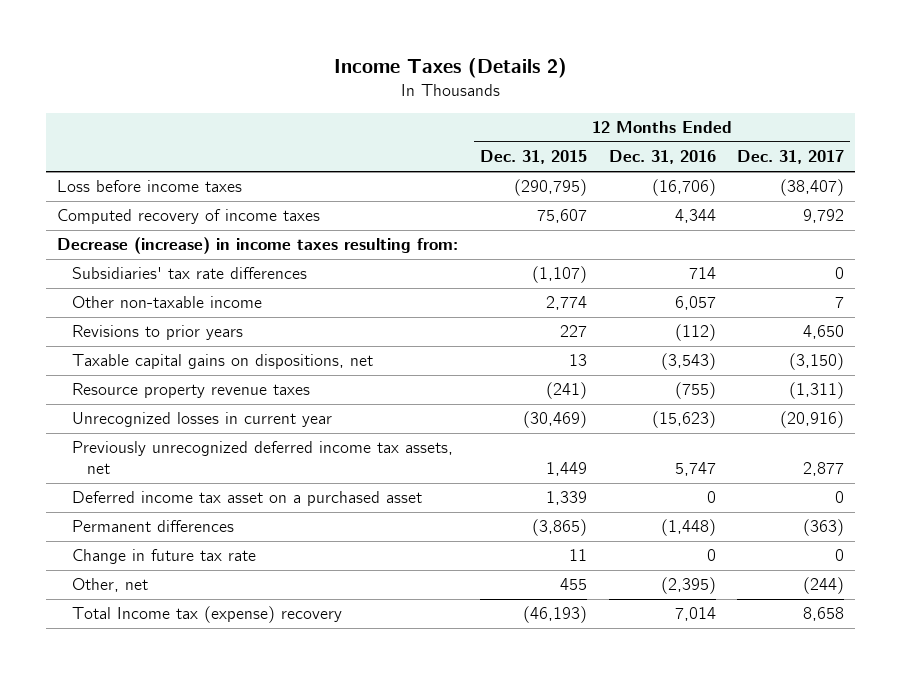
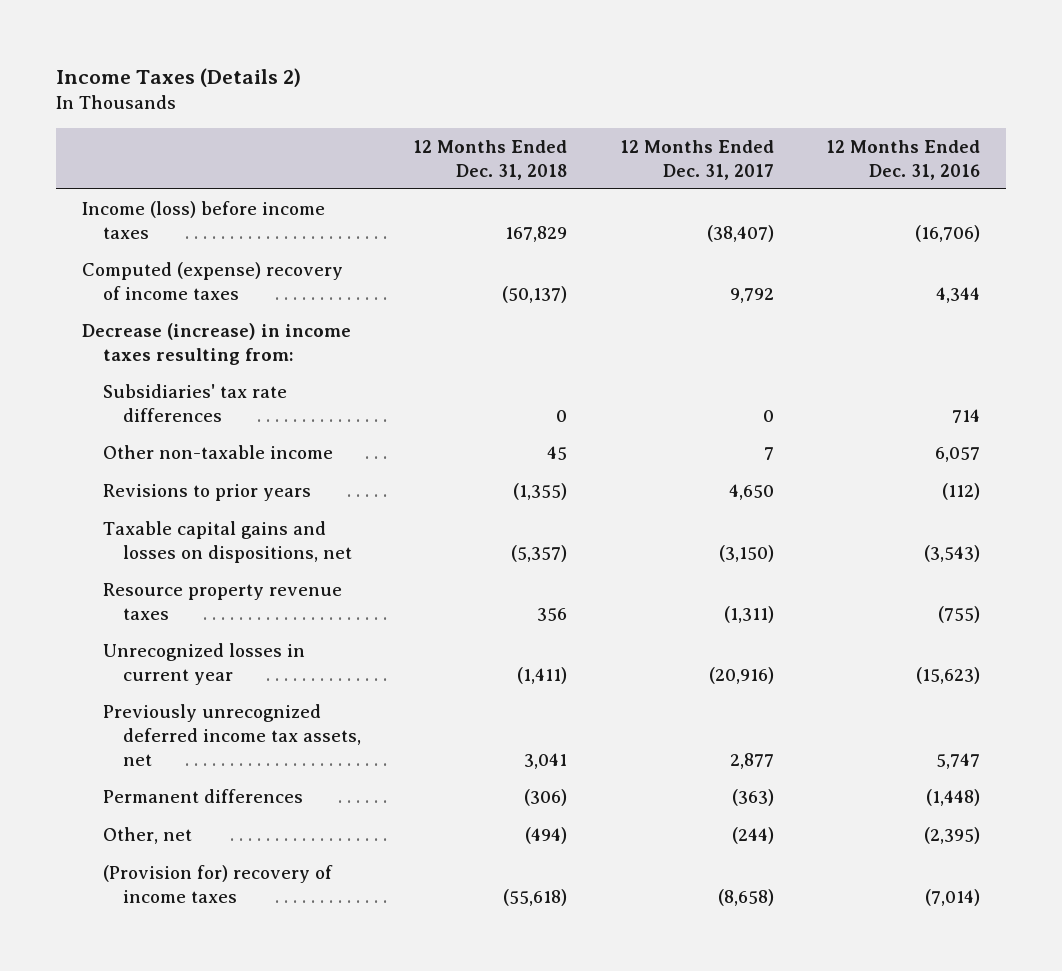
- | 12 Months Ended Dec. 31, 2015 | 12 Months Ended Dec. 31, 2016 | 12 Months Ended Dec. 31, 2017
+ | 12 Months Ended Dec. 31, 2018 | 12 Months Ended Dec. 31, 2017 | 12 Months Ended Dec. 31, 2016
- Loss before income taxes | (290,795) | (16,706) | (38,407)
- Computed recovery of income taxes | 75,607 | 4,344 | 9,792
+ Income (loss) before income taxes | 167,829 | (38,407) | (16,706)
+ Computed (expense) recovery of income taxes | (50,137) | 9,792 | 4,344
- Taxable capital gains on dispositions, net | 13 | (3,543) | (3,150)
+ Taxable capital gains and losses on dispositions, net | (5,357) | (3,150) | (3,543)
- Deferred income tax asset on a purchased asset | 1,339 | 0 | 0
- Change in future tax rate | 11 | 0 | 0
- Total Income tax (expense) recovery | (46,193) | 7,014 | 8,658
+ (Provision for) recovery of income taxes | (55,618) | (8,658) | (7,014)

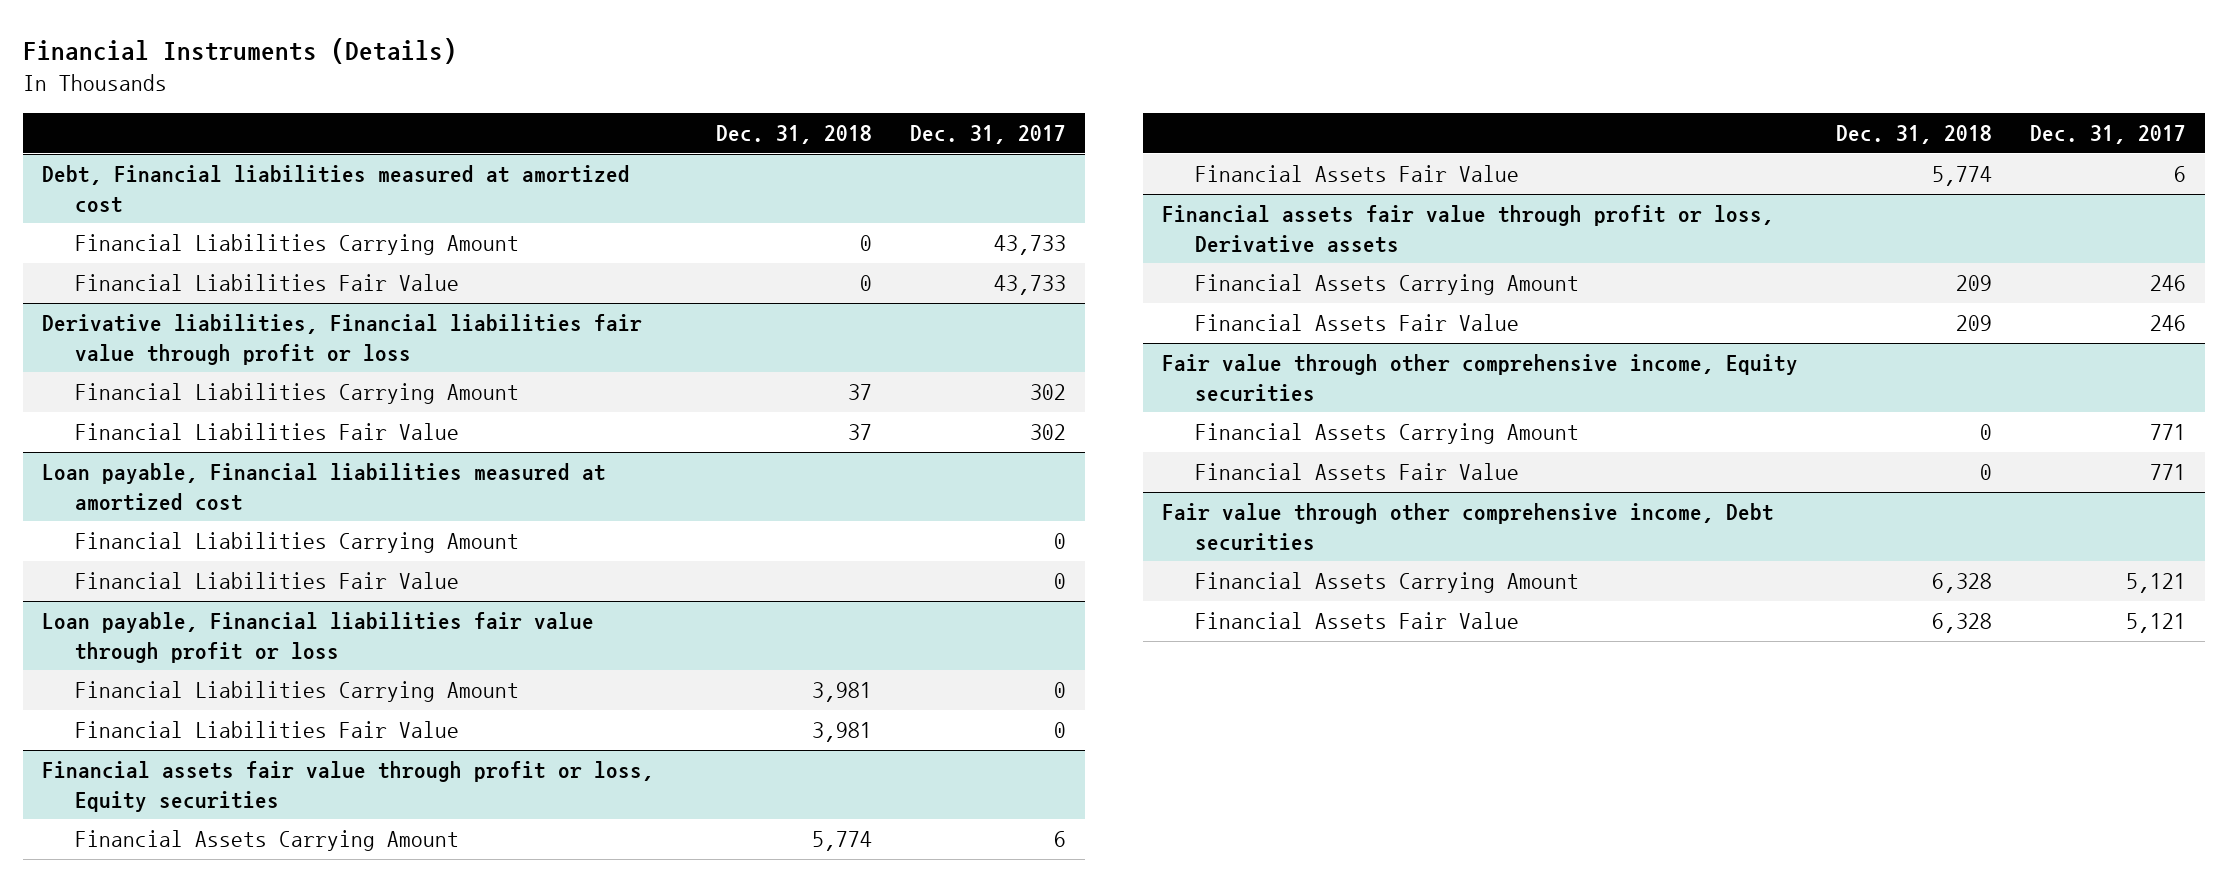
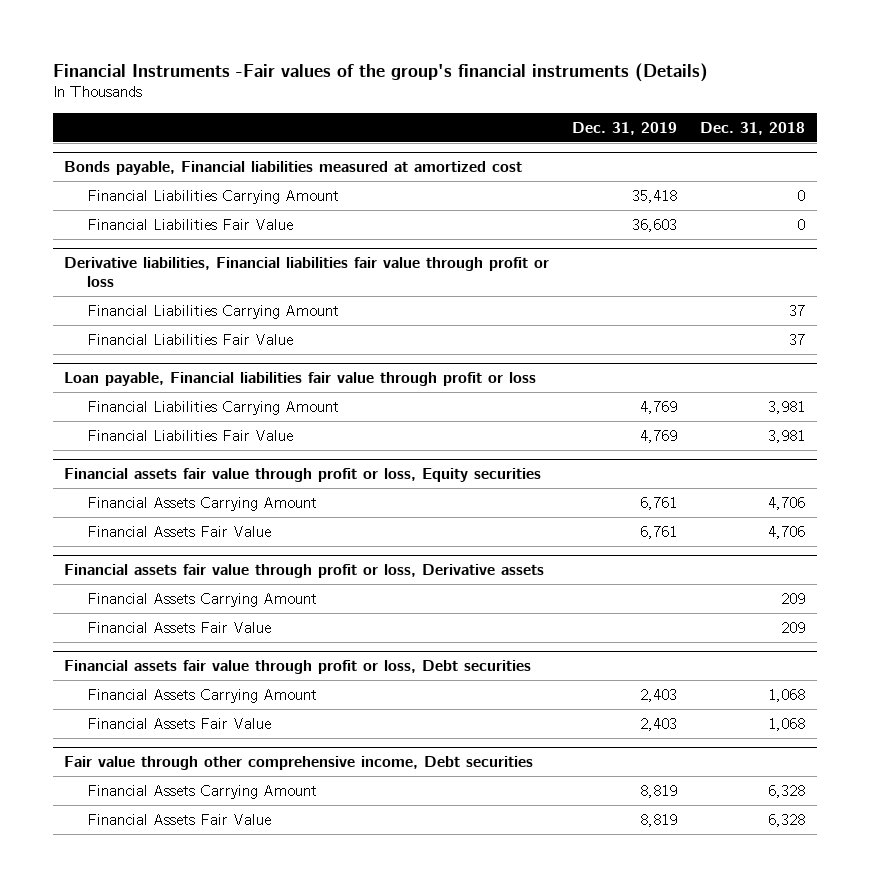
- Financial Instruments (Details)
+ Financial Instruments -Fair values of the group's financial instruments (Details)
- | Dec. 31, 2018 | Dec. 31, 2017
+ | Dec. 31, 2019 | Dec. 31, 2018
- Debt, Financial liabilities measured at amortized cost
+ Bonds payable, Financial liabilities measured at amortized cost
- Loan payable, Financial liabilities measured at amortized cost
- Financial Liabilities Carrying Amount | | 0
- Financial Liabilities Fair Value | | 0
@ Financial assets fair value through profit or loss, Equity securities
- Financial Assets Carrying Amount | 5,774 | 6
- Financial Assets Fair Value | 5,774 | 6
+ Financial Assets Carrying Amount | 6,761 | 4,706
+ Financial Assets Fair Value | 6,761 | 4,706
- Fair value through other comprehensive income, Equity securities
- Financial Assets Carrying Amount | 0 | 771
- Financial Assets Fair Value | 0 | 771
+ Financial assets fair value through profit or loss, Debt securities
+ Financial Assets Carrying Amount | 2,403 | 1,068
+ Financial Assets Fair Value | 2,403 | 1,068

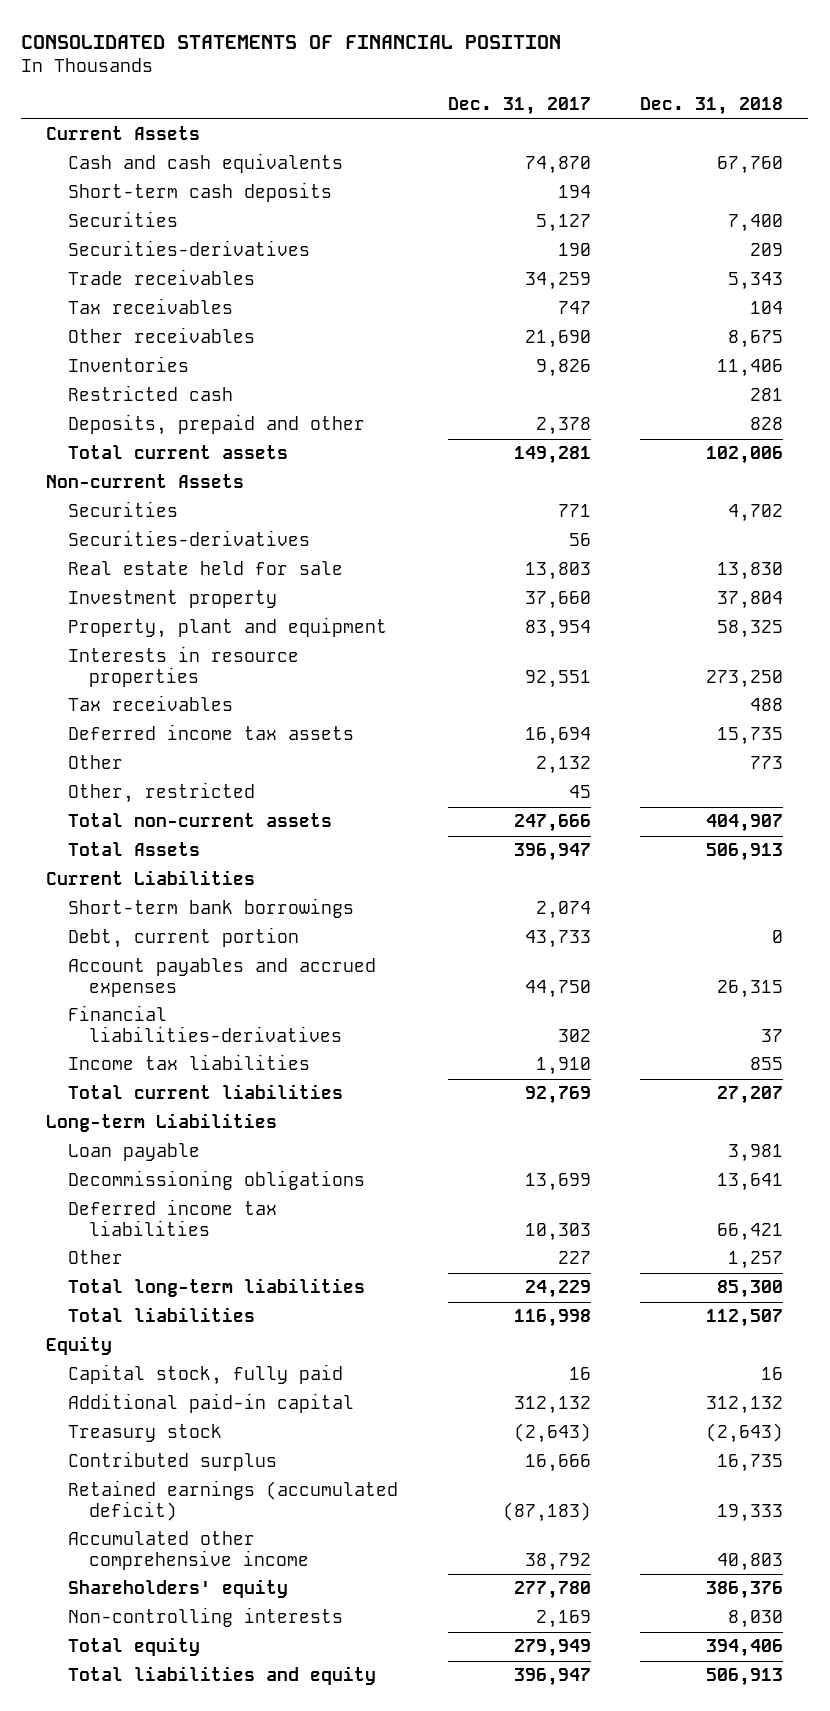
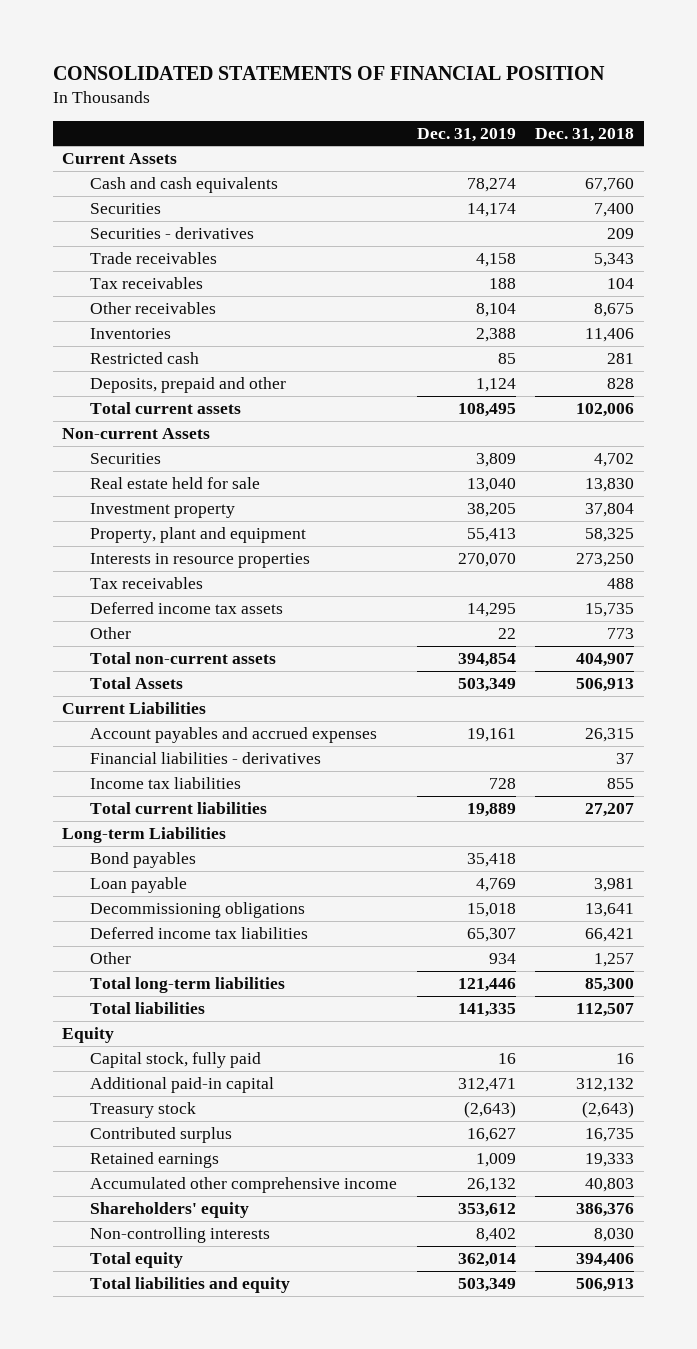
- | Dec. 31, 2017 | Dec. 31, 2018
+ | Dec. 31, 2019 | Dec. 31, 2018
- Short-term cash deposits | 194 |
- Securities-derivatives | 190 | 209
+ Securities - derivatives | | 209
- Securities-derivatives | 56 |
- Other, restricted | 45 |
- Short-term bank borrowings | 2,074 |
- Debt, current portion | 43,733 | 0
- Financial liabilities-derivatives | 302 | 37
+ Financial liabilities - derivatives | | 37
+ Bond payables | 35,418 |
- Retained earnings (accumulated deficit) | (87,183) | 19,333
+ Retained earnings | 1,009 | 19,333

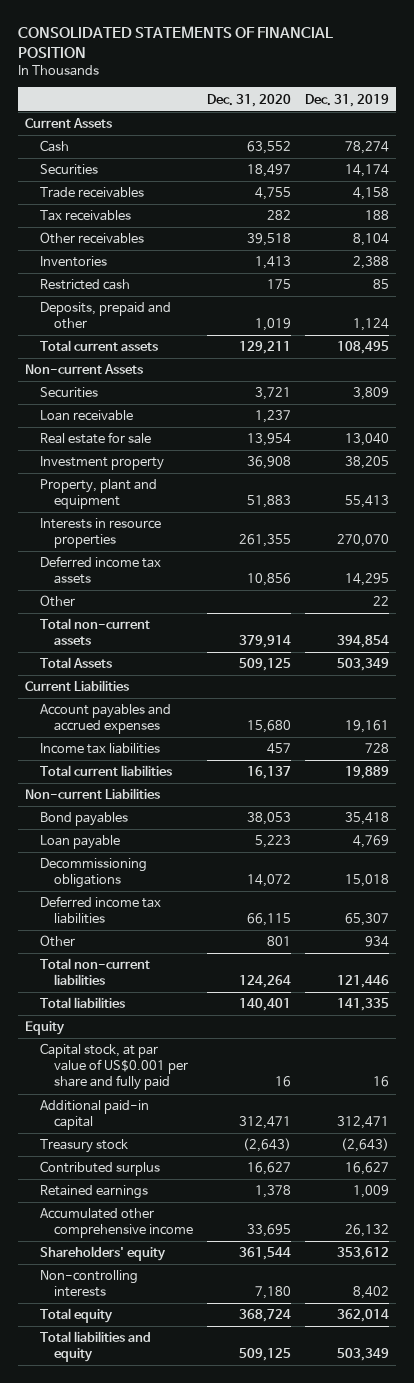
- | Dec. 31, 2019 | Dec. 31, 2018
+ | Dec. 31, 2020 | Dec. 31, 2019
- Cash and cash equivalents | 78,274 | 67,760
+ Cash | 63,552 | 78,274
- Securities - derivatives | | 209
- Real estate held for sale | 13,040 | 13,830
+ Loan receivable | 1,237 |
+ Real estate for sale | 13,954 | 13,040
- Tax receivables | | 488
- Financial liabilities - derivatives | | 37
- Long-term Liabilities
+ Non-current Liabilities
- Total long-term liabilities | 121,446 | 85,300
+ Total non-current liabilities | 124,264 | 121,446
- Capital stock, fully paid | 16 | 16
+ Capital stock, at par value of US$0.001 per share and fully paid | 16 | 16

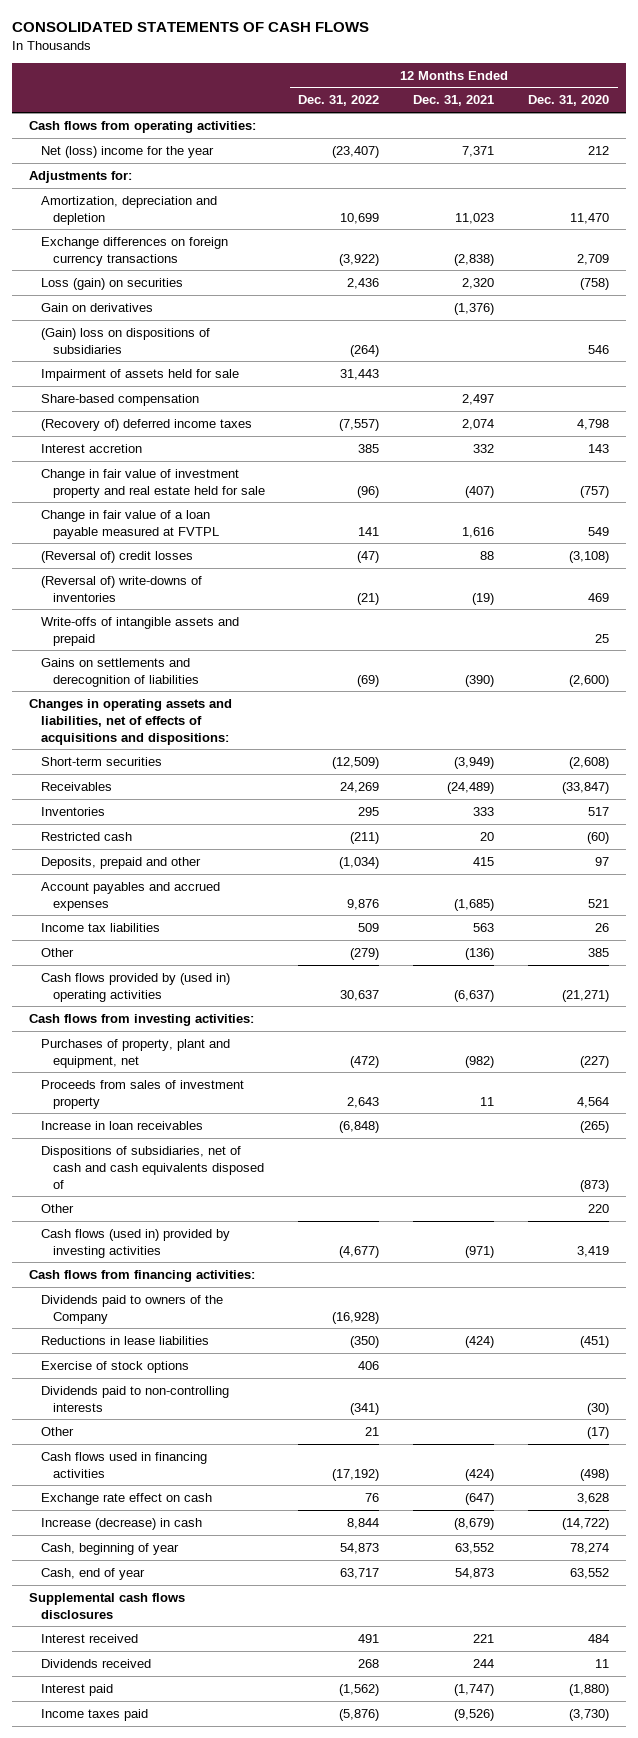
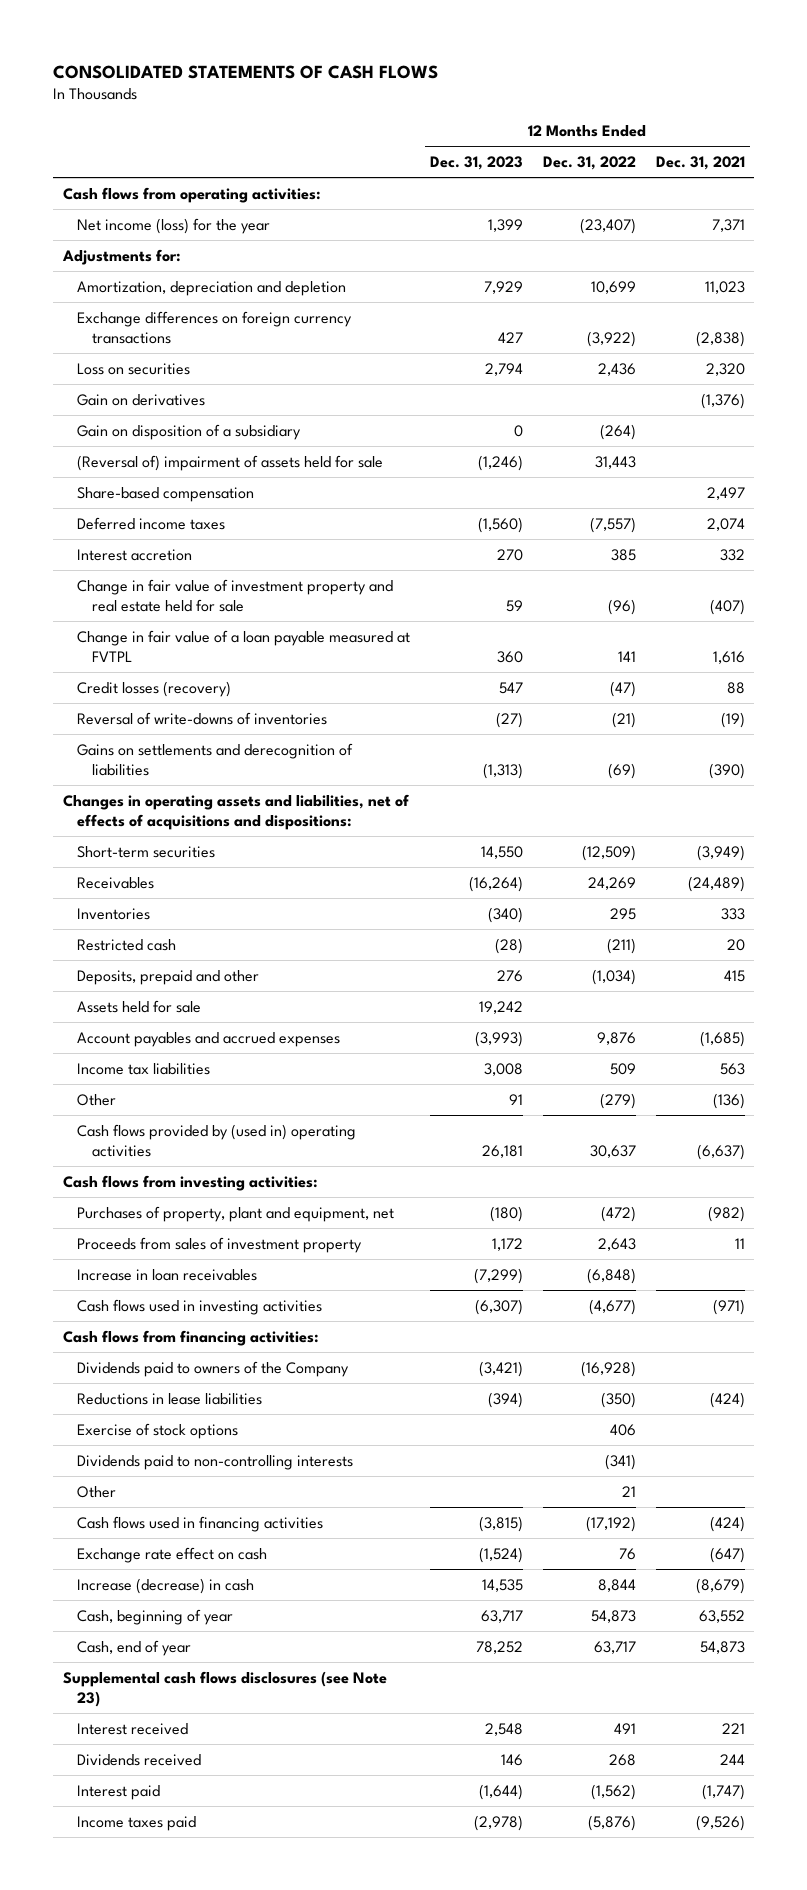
- | 12 Months Ended Dec. 31, 2022 | 12 Months Ended Dec. 31, 2021 | 12 Months Ended Dec. 31, 2020
+ | 12 Months Ended Dec. 31, 2023 | 12 Months Ended Dec. 31, 2022 | 12 Months Ended Dec. 31, 2021
- Net (loss) income for the year | (23,407) | 7,371 | 212
+ Net income (loss) for the year | 1,399 | (23,407) | 7,371
- Loss (gain) on securities | 2,436 | 2,320 | (758)
+ Loss on securities | 2,794 | 2,436 | 2,320
- (Gain) loss on dispositions of subsidiaries | (264) | | 546
- Impairment of assets held for sale | 31,443 | |
+ Gain on disposition of a subsidiary | 0 | (264) |
+ (Reversal of) impairment of assets held for sale | (1,246) | 31,443 |
- (Recovery of) deferred income taxes | (7,557) | 2,074 | 4,798
+ Deferred income taxes | (1,560) | (7,557) | 2,074
- (Reversal of) credit losses | (47) | 88 | (3,108)
- (Reversal of) write-downs of inventories | (21) | (19) | 469
- Write-offs of intangible assets and prepaid | | | 25
+ Credit losses (recovery) | 547 | (47) | 88
+ Reversal of write-downs of inventories | (27) | (21) | (19)
+ Assets held for sale | 19,242 | |
- Dispositions of subsidiaries, net of cash and cash equivalents disposed of | | | (873)
- Other | | | 220
- Cash flows (used in) provided by investing activities | (4,677) | (971) | 3,419
+ Cash flows used in investing activities | (6,307) | (4,677) | (971)
- Supplemental cash flows disclosures
+ Supplemental cash flows disclosures (see Note 23)

